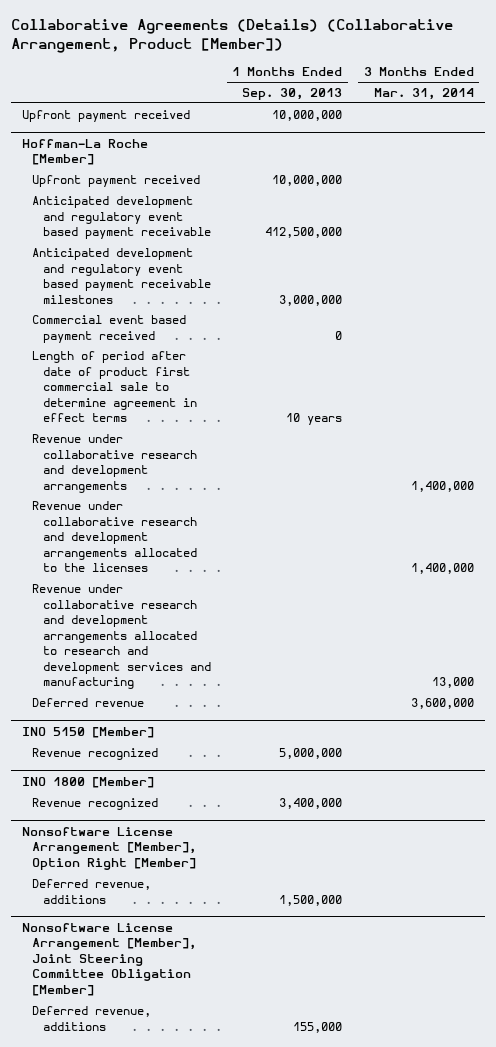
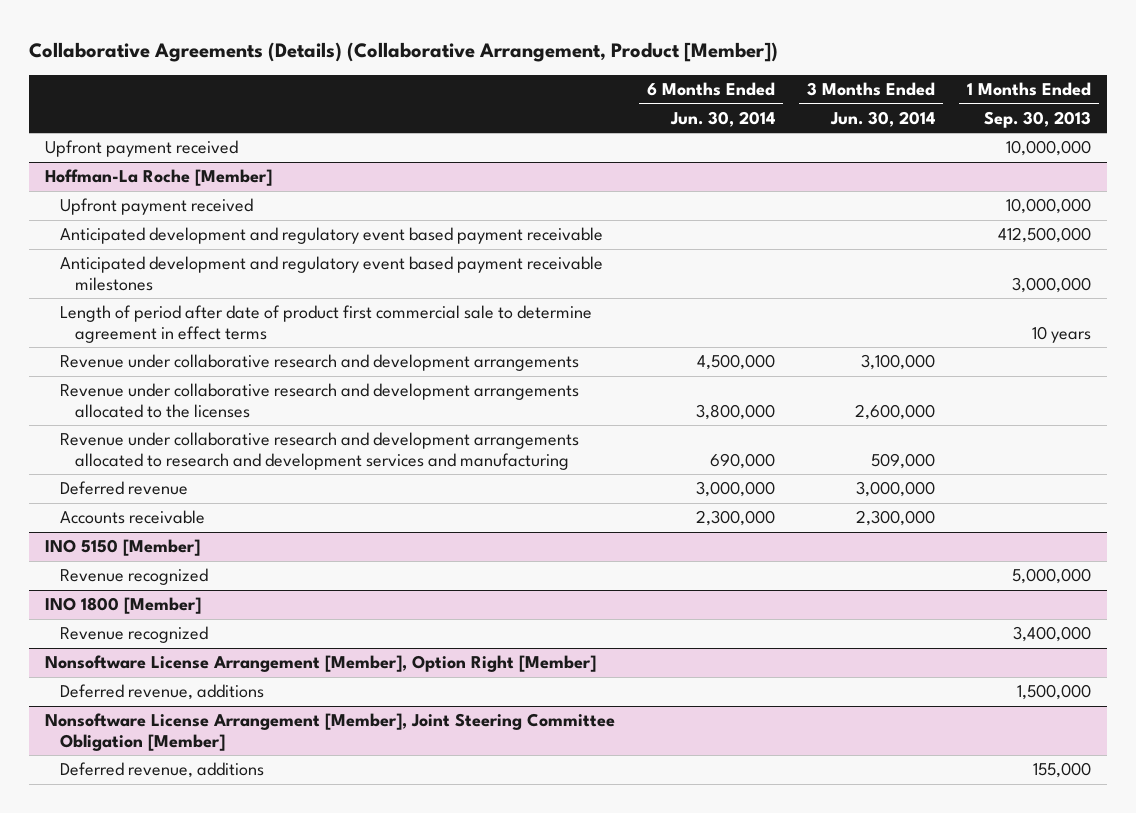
- | 1 Months Ended Sep. 30, 2013 | 3 Months Ended Mar. 31, 2014
+ | 6 Months Ended Jun. 30, 2014 | 3 Months Ended Jun. 30, 2014 | 1 Months Ended Sep. 30, 2013
@ Hoffman-La Roche [Member]
- Commercial event based payment received | 0 |
+ Accounts receivable | 2,300,000 | 2,300,000 |

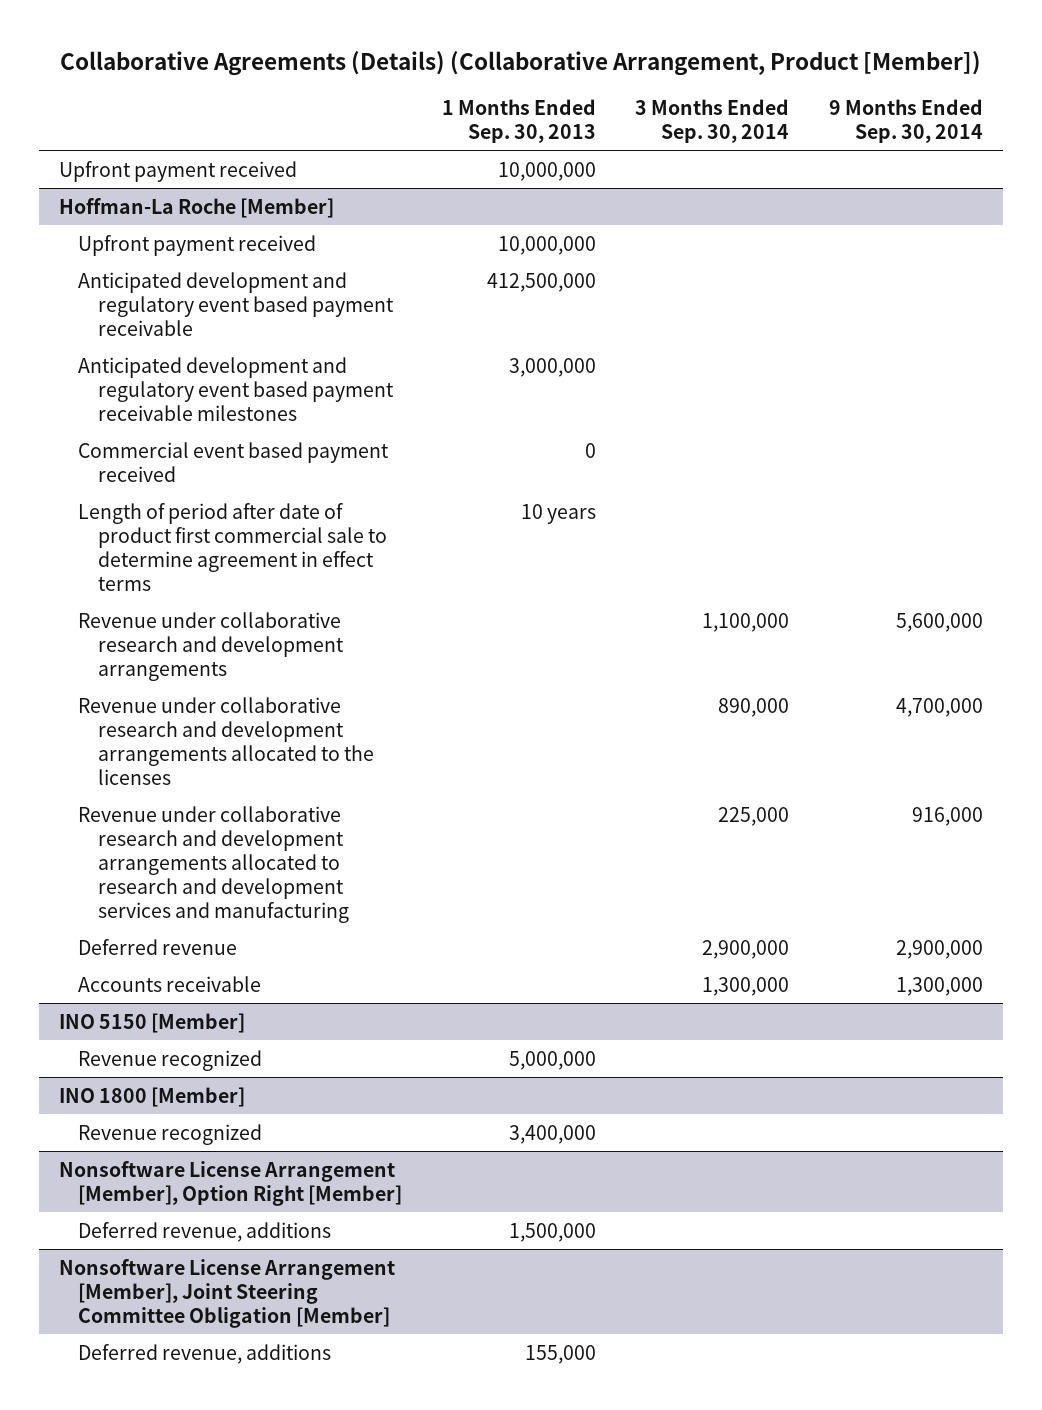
- | 6 Months Ended Jun. 30, 2014 | 3 Months Ended Jun. 30, 2014 | 1 Months Ended Sep. 30, 2013
+ | 1 Months Ended Sep. 30, 2013 | 3 Months Ended Sep. 30, 2014 | 9 Months Ended Sep. 30, 2014
@ Hoffman-La Roche [Member]
+ Commercial event based payment received | 0 | |

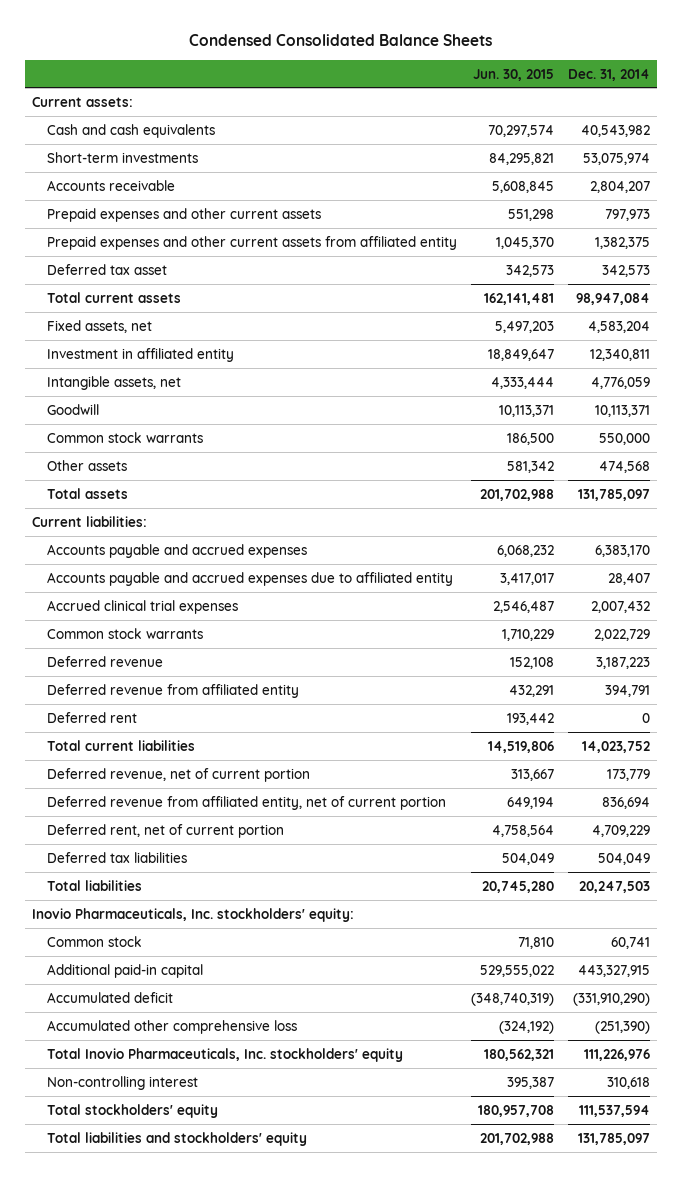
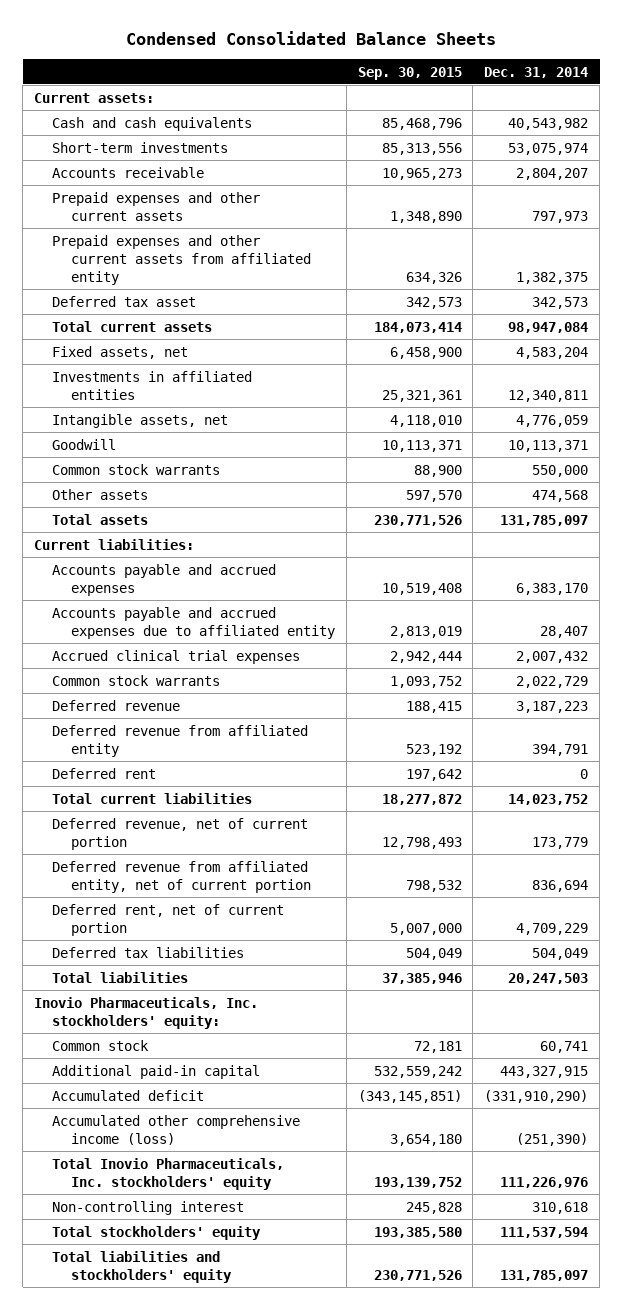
- | Jun. 30, 2015 | Dec. 31, 2014
+ | Sep. 30, 2015 | Dec. 31, 2014
- Investment in affiliated entity | 18,849,647 | 12,340,811
+ Investments in affiliated entities | 25,321,361 | 12,340,811
- Accumulated other comprehensive loss | (324,192) | (251,390)
+ Accumulated other comprehensive income (loss) | 3,654,180 | (251,390)

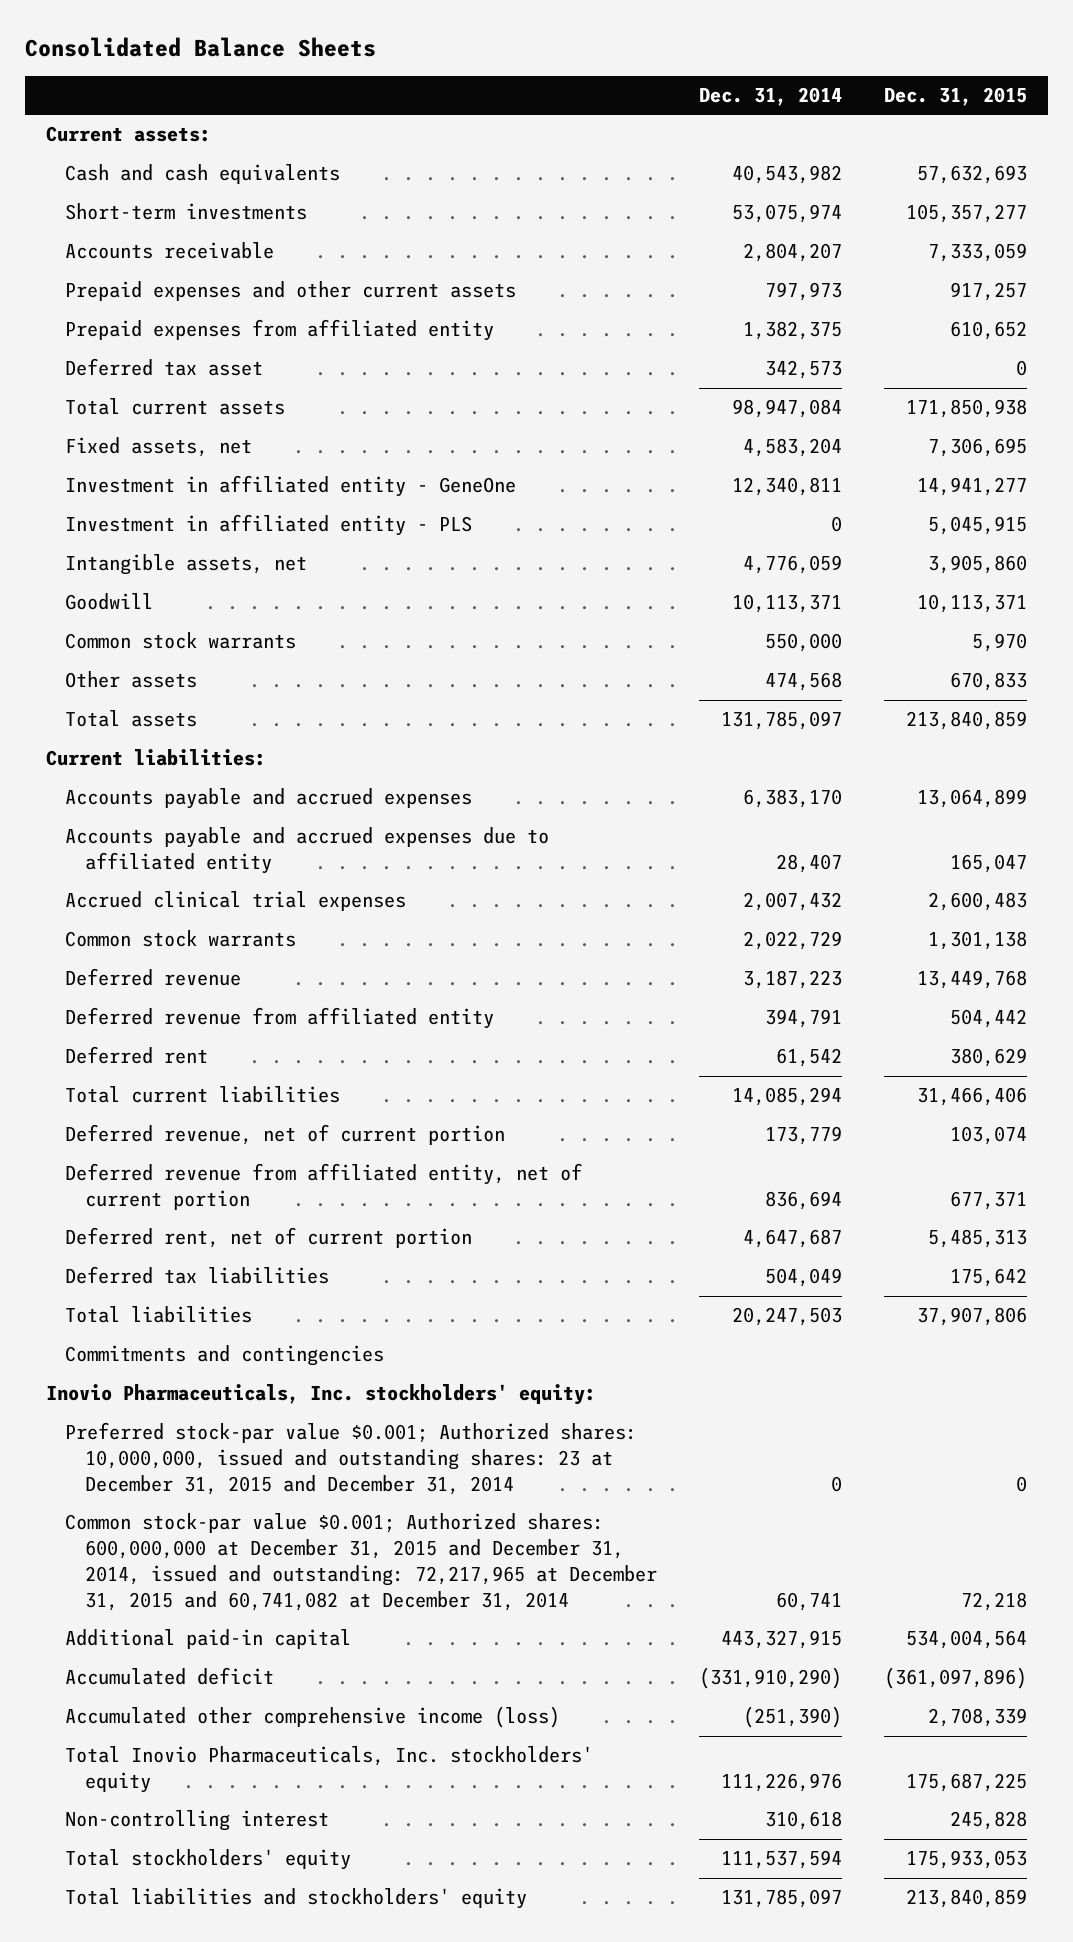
- Condensed Consolidated Balance Sheets
+ Consolidated Balance Sheets
- | Sep. 30, 2015 | Dec. 31, 2014
+ | Dec. 31, 2014 | Dec. 31, 2015
- Prepaid expenses and other current assets from affiliated entity | 634,326 | 1,382,375
+ Prepaid expenses from affiliated entity | 1,382,375 | 610,652
- Investments in affiliated entities | 25,321,361 | 12,340,811
+ Investment in affiliated entity - GeneOne | 12,340,811 | 14,941,277
+ Investment in affiliated entity - PLS | 0 | 5,045,915
- Deferred rent | 197,642 | 0
- Total current liabilities | 18,277,872 | 14,023,752
+ Deferred rent | 61,542 | 380,629
+ Total current liabilities | 14,085,294 | 31,466,406
- Deferred rent, net of current portion | 5,007,000 | 4,709,229
+ Deferred rent, net of current portion | 4,647,687 | 5,485,313
+ Commitments and contingencies
- Common stock | 72,181 | 60,741
+ Preferred stock-par value $0.001; Authorized shares: 10,000,000, issued and outstanding shares: 23 at December 31, 2015 and December 31, 2014 | 0 | 0
+ Common stock-par value $0.001; Authorized shares: 600,000,000 at December 31, 2015 and December 31, 2014, issued and outstanding: 72,217,965 at December 31, 2015 and 60,741,082 at December 31, 2014 | 60,741 | 72,218

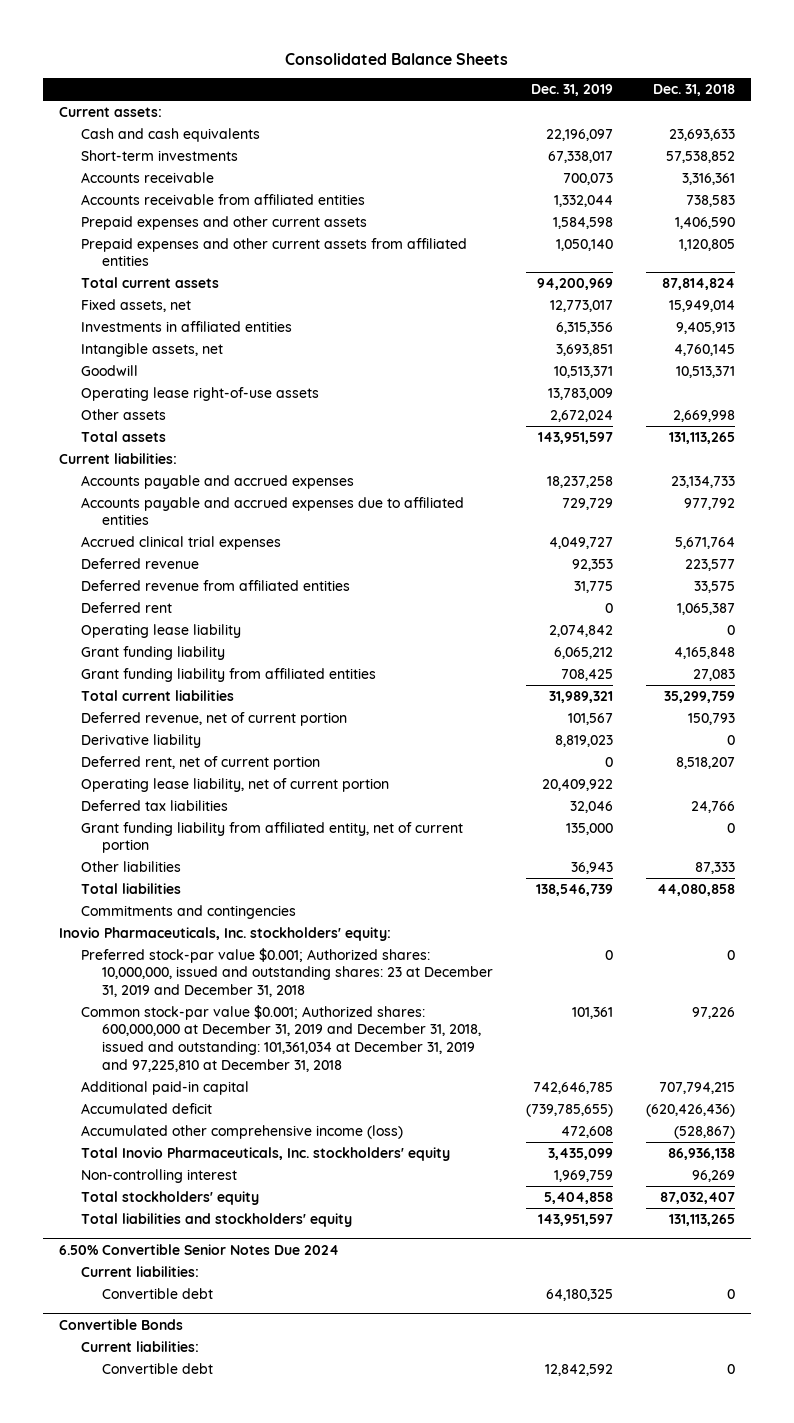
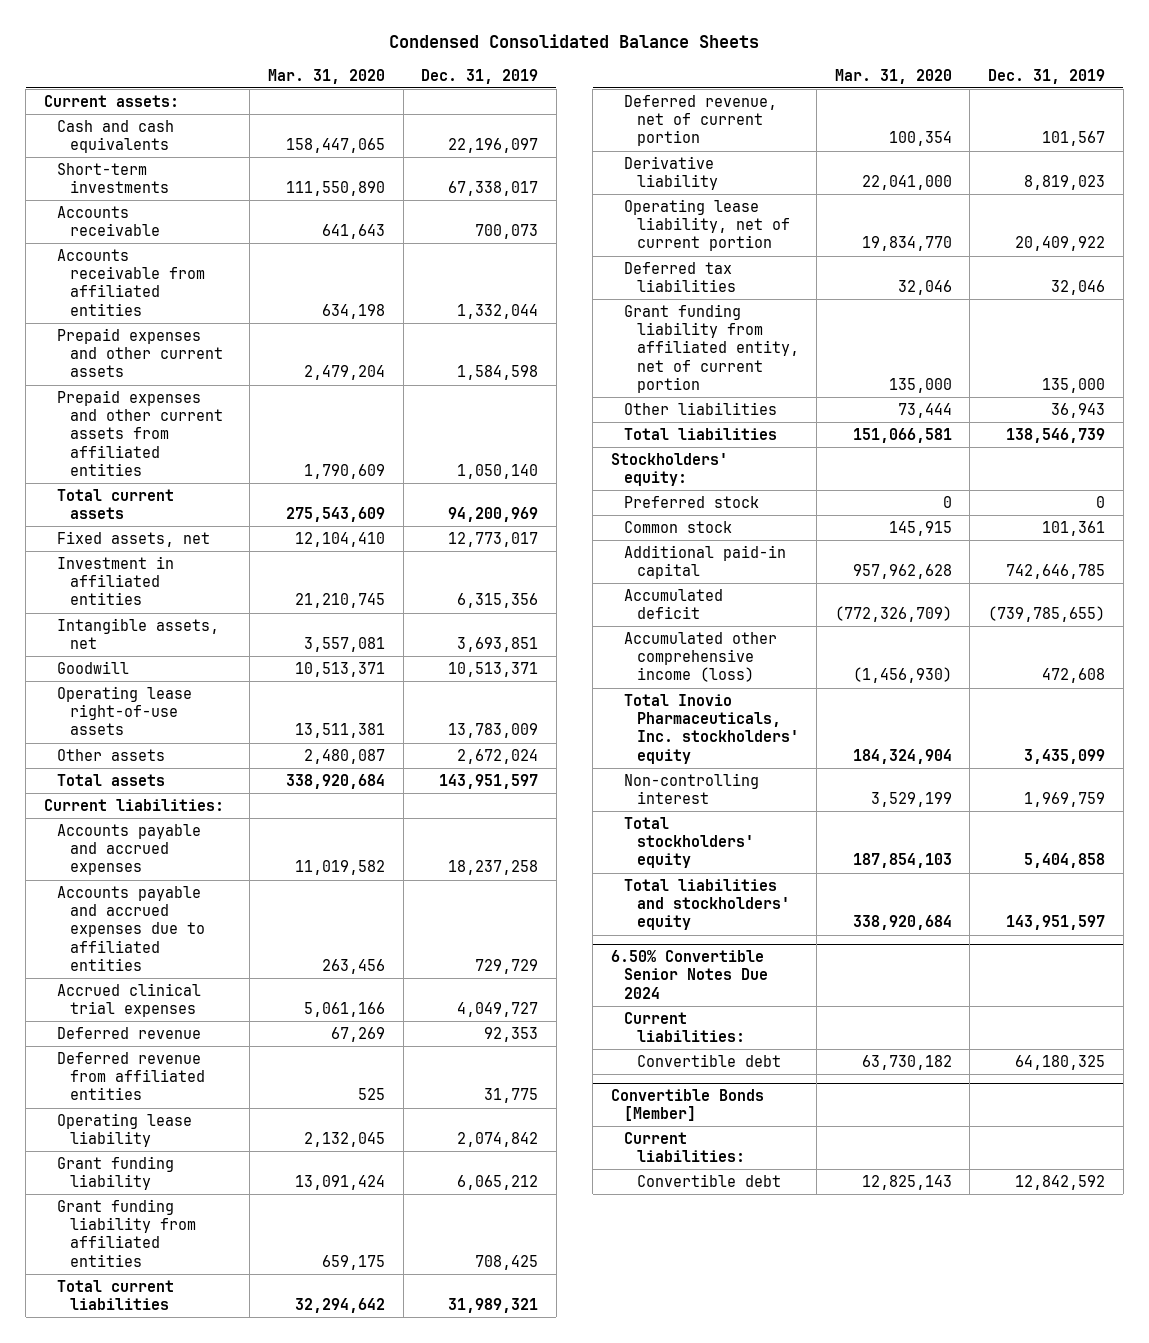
- Consolidated Balance Sheets
+ Condensed Consolidated Balance Sheets
- | Dec. 31, 2019 | Dec. 31, 2018
+ | Mar. 31, 2020 | Dec. 31, 2019
- Investments in affiliated entities | 6,315,356 | 9,405,913
+ Investment in affiliated entities | 21,210,745 | 6,315,356
- Deferred rent | 0 | 1,065,387
- Deferred rent, net of current portion | 0 | 8,518,207
- Commitments and contingencies
- Inovio Pharmaceuticals, Inc. stockholders' equity:
- Preferred stock-par value $0.001; Authorized shares: 10,000,000, issued and outstanding shares: 23 at December 31, 2019 and December 31, 2018 | 0 | 0
- Common stock-par value $0.001; Authorized shares: 600,000,000 at December 31, 2019 and December 31, 2018, issued and outstanding: 101,361,034 at December 31, 2019 and 97,225,810 at December 31, 2018 | 101,361 | 97,226
+ Stockholders' equity:
+ Preferred stock | 0 | 0
+ Common stock | 145,915 | 101,361
- Convertible Bonds
+ Convertible Bonds [Member]

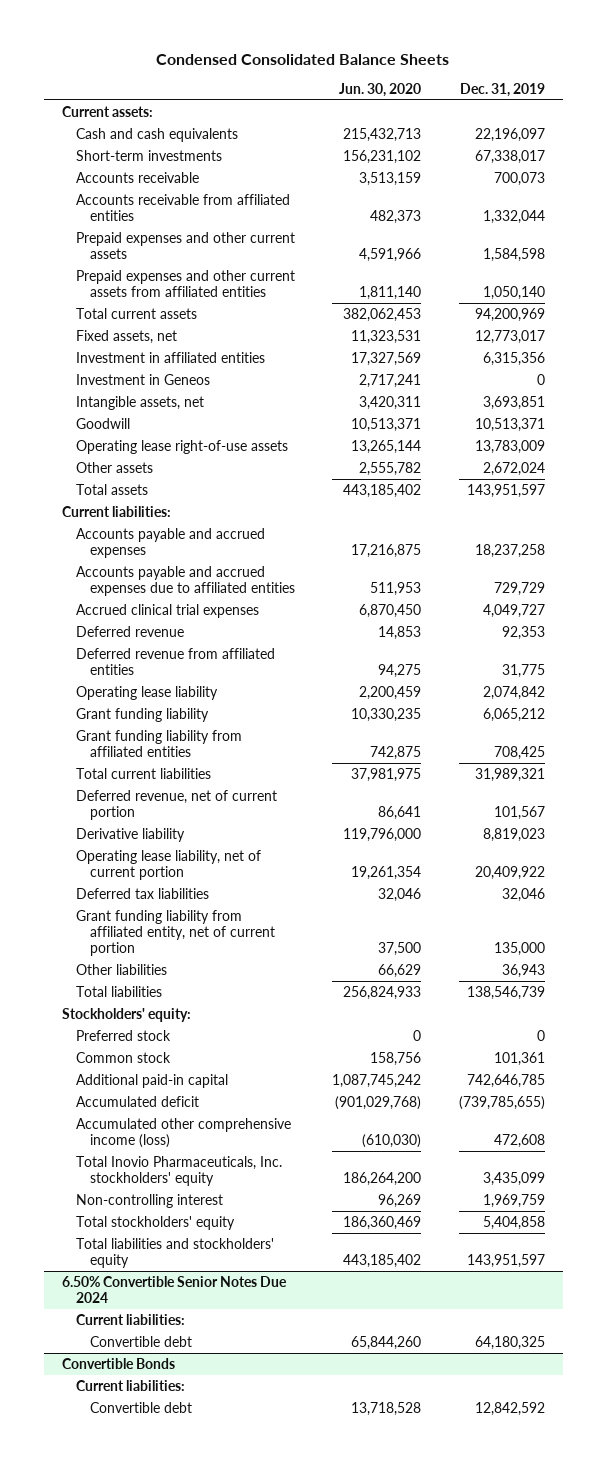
- | Mar. 31, 2020 | Dec. 31, 2019
+ | Jun. 30, 2020 | Dec. 31, 2019
+ Investment in Geneos | 2,717,241 | 0
- Convertible Bonds [Member]
+ Convertible Bonds

